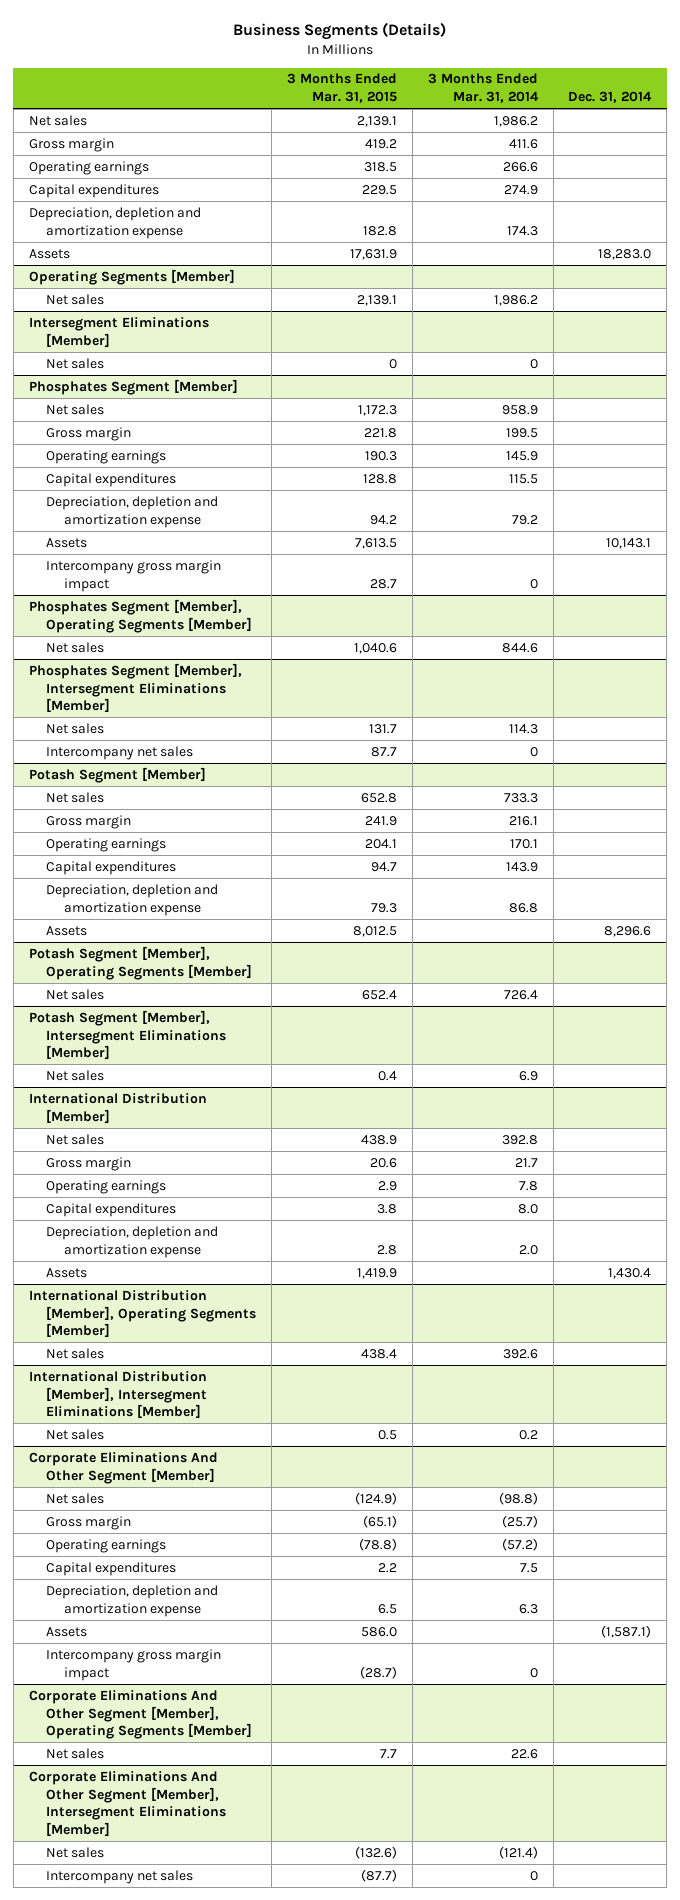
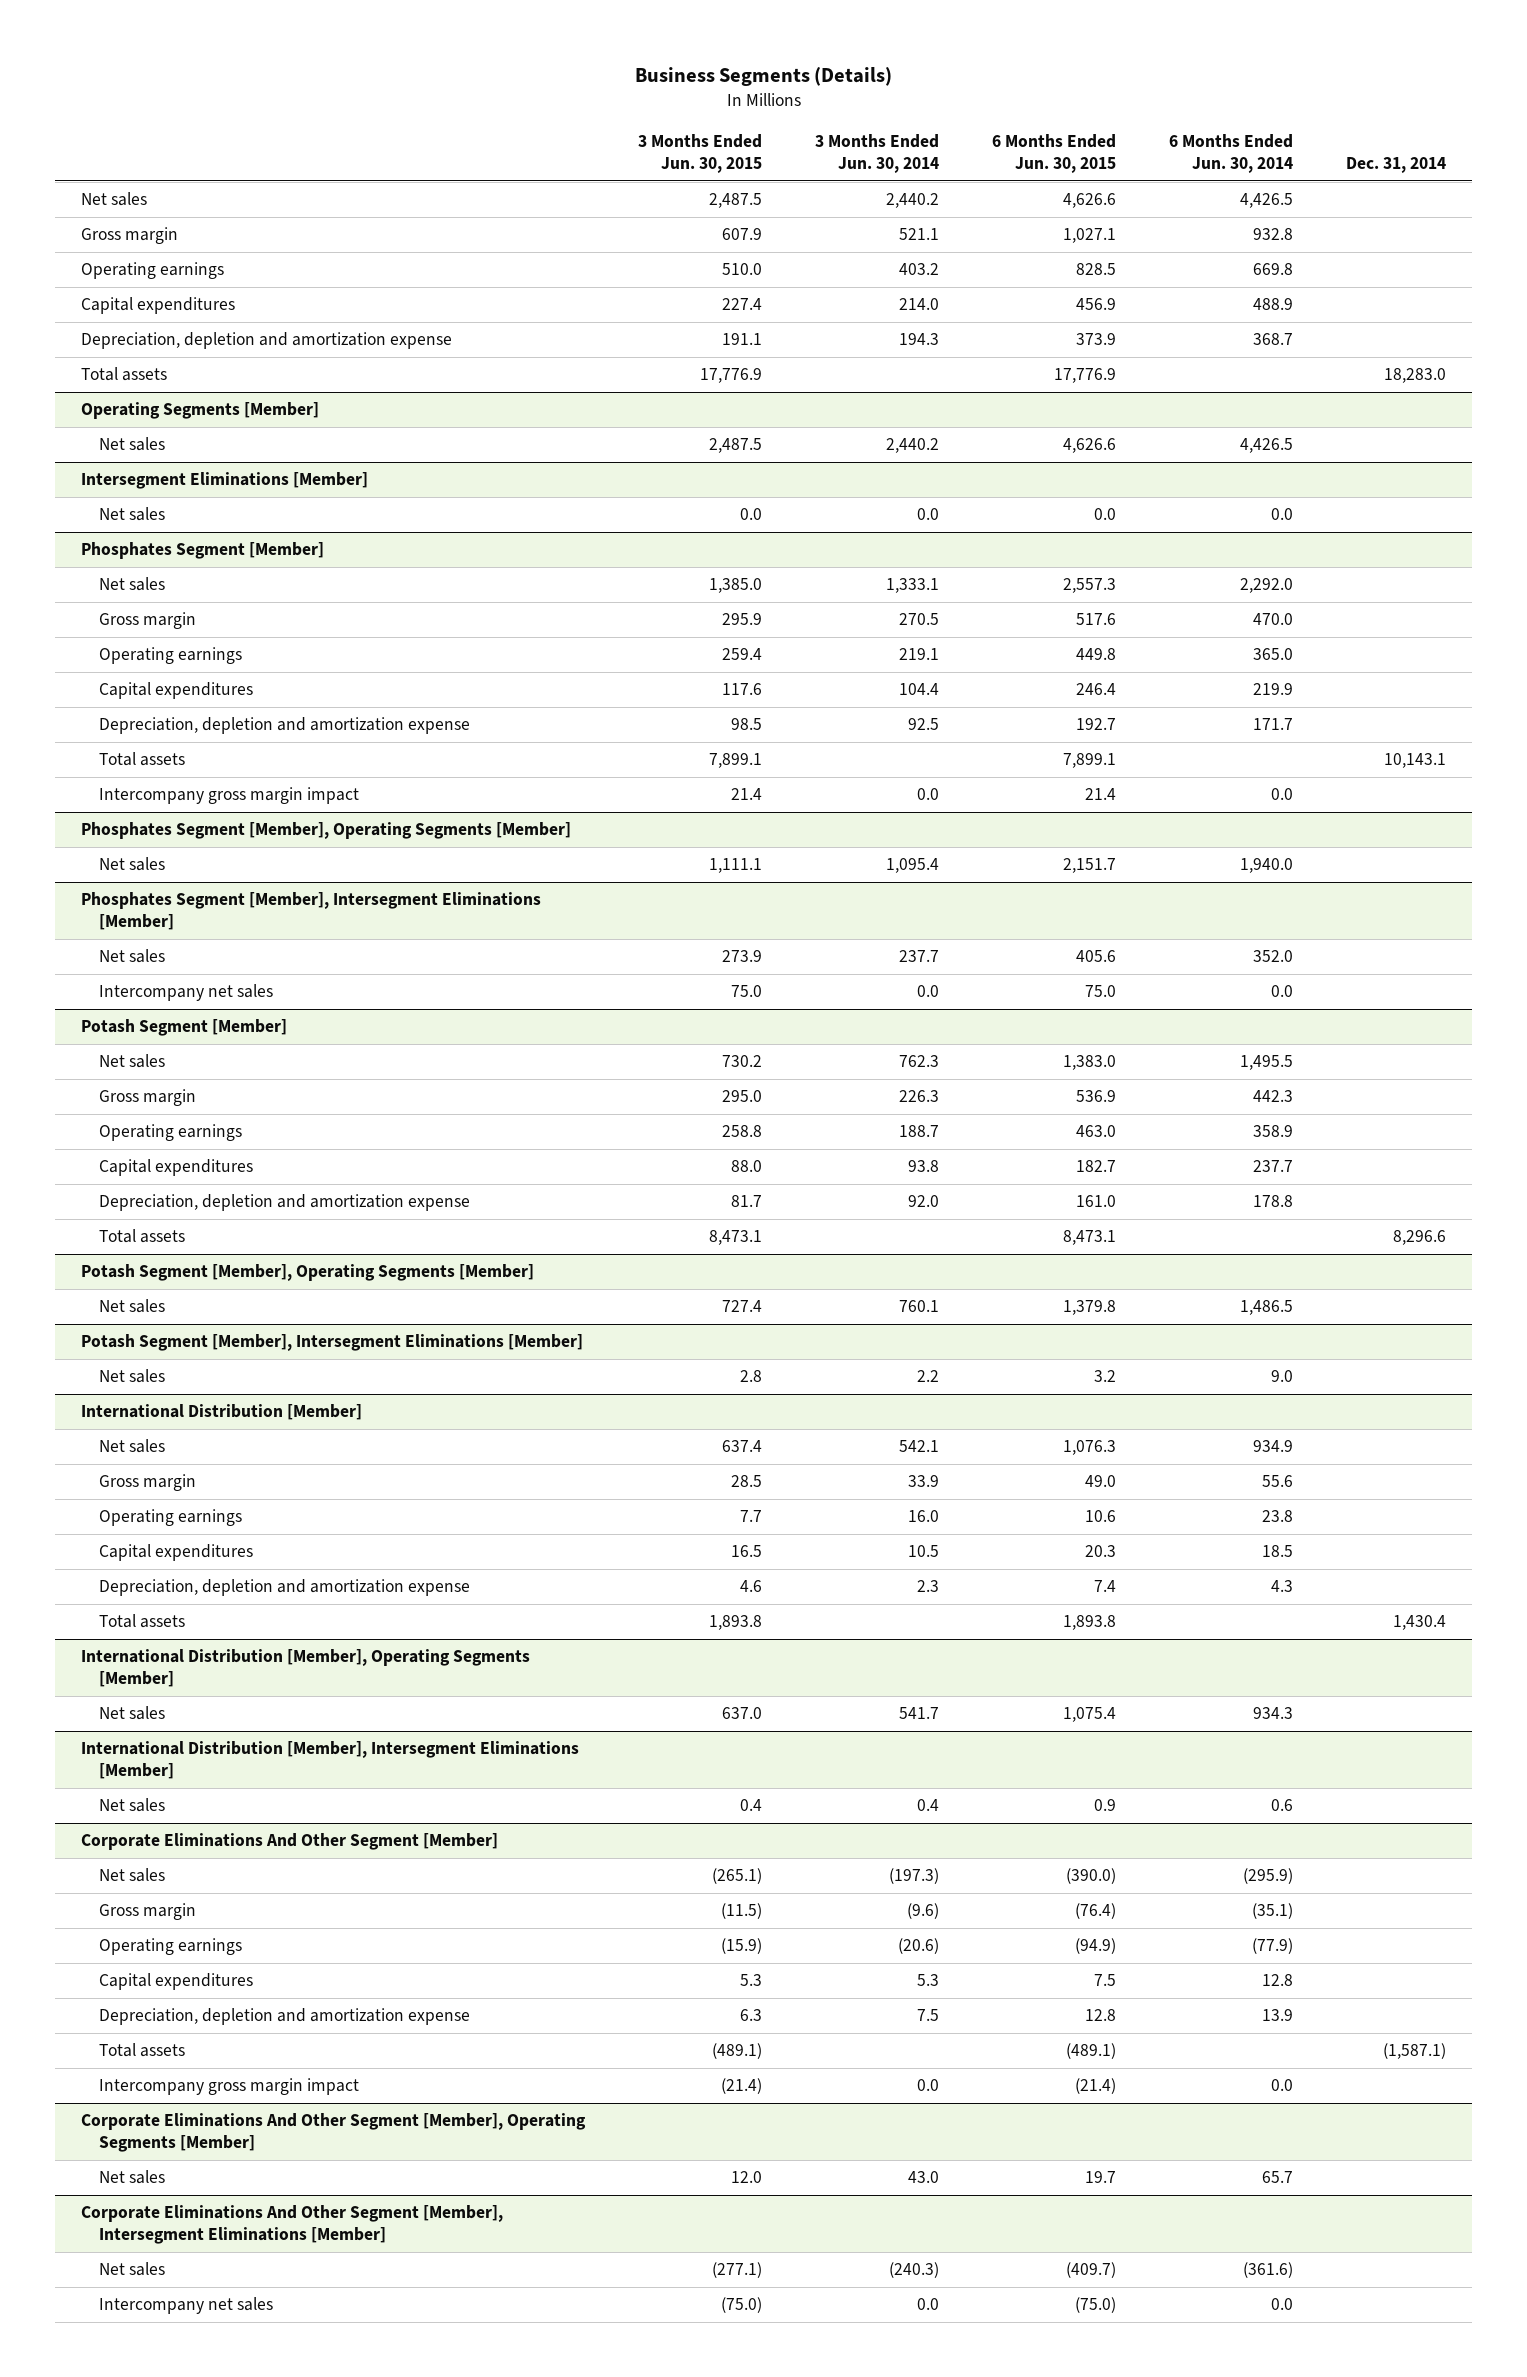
- | 3 Months Ended Mar. 31, 2015 | 3 Months Ended Mar. 31, 2014 | Dec. 31, 2014
+ | 3 Months Ended Jun. 30, 2015 | 3 Months Ended Jun. 30, 2014 | 6 Months Ended Jun. 30, 2015 | 6 Months Ended Jun. 30, 2014 | Dec. 31, 2014
- Assets | 17,631.9 | | 18,283.0
+ Total assets | 17,776.9 | | 17,776.9 | | 18,283.0
@ Phosphates Segment [Member]
- Assets | 7,613.5 | | 10,143.1
+ Total assets | 7,899.1 | | 7,899.1 | | 10,143.1
@ Potash Segment [Member]
- Assets | 8,012.5 | | 8,296.6
+ Total assets | 8,473.1 | | 8,473.1 | | 8,296.6
@ International Distribution [Member]
- Assets | 1,419.9 | | 1,430.4
+ Total assets | 1,893.8 | | 1,893.8 | | 1,430.4
@ Corporate Eliminations And Other Segment [Member]
- Assets | 586.0 | | (1,587.1)
+ Total assets | (489.1) | | (489.1) | | (1,587.1)

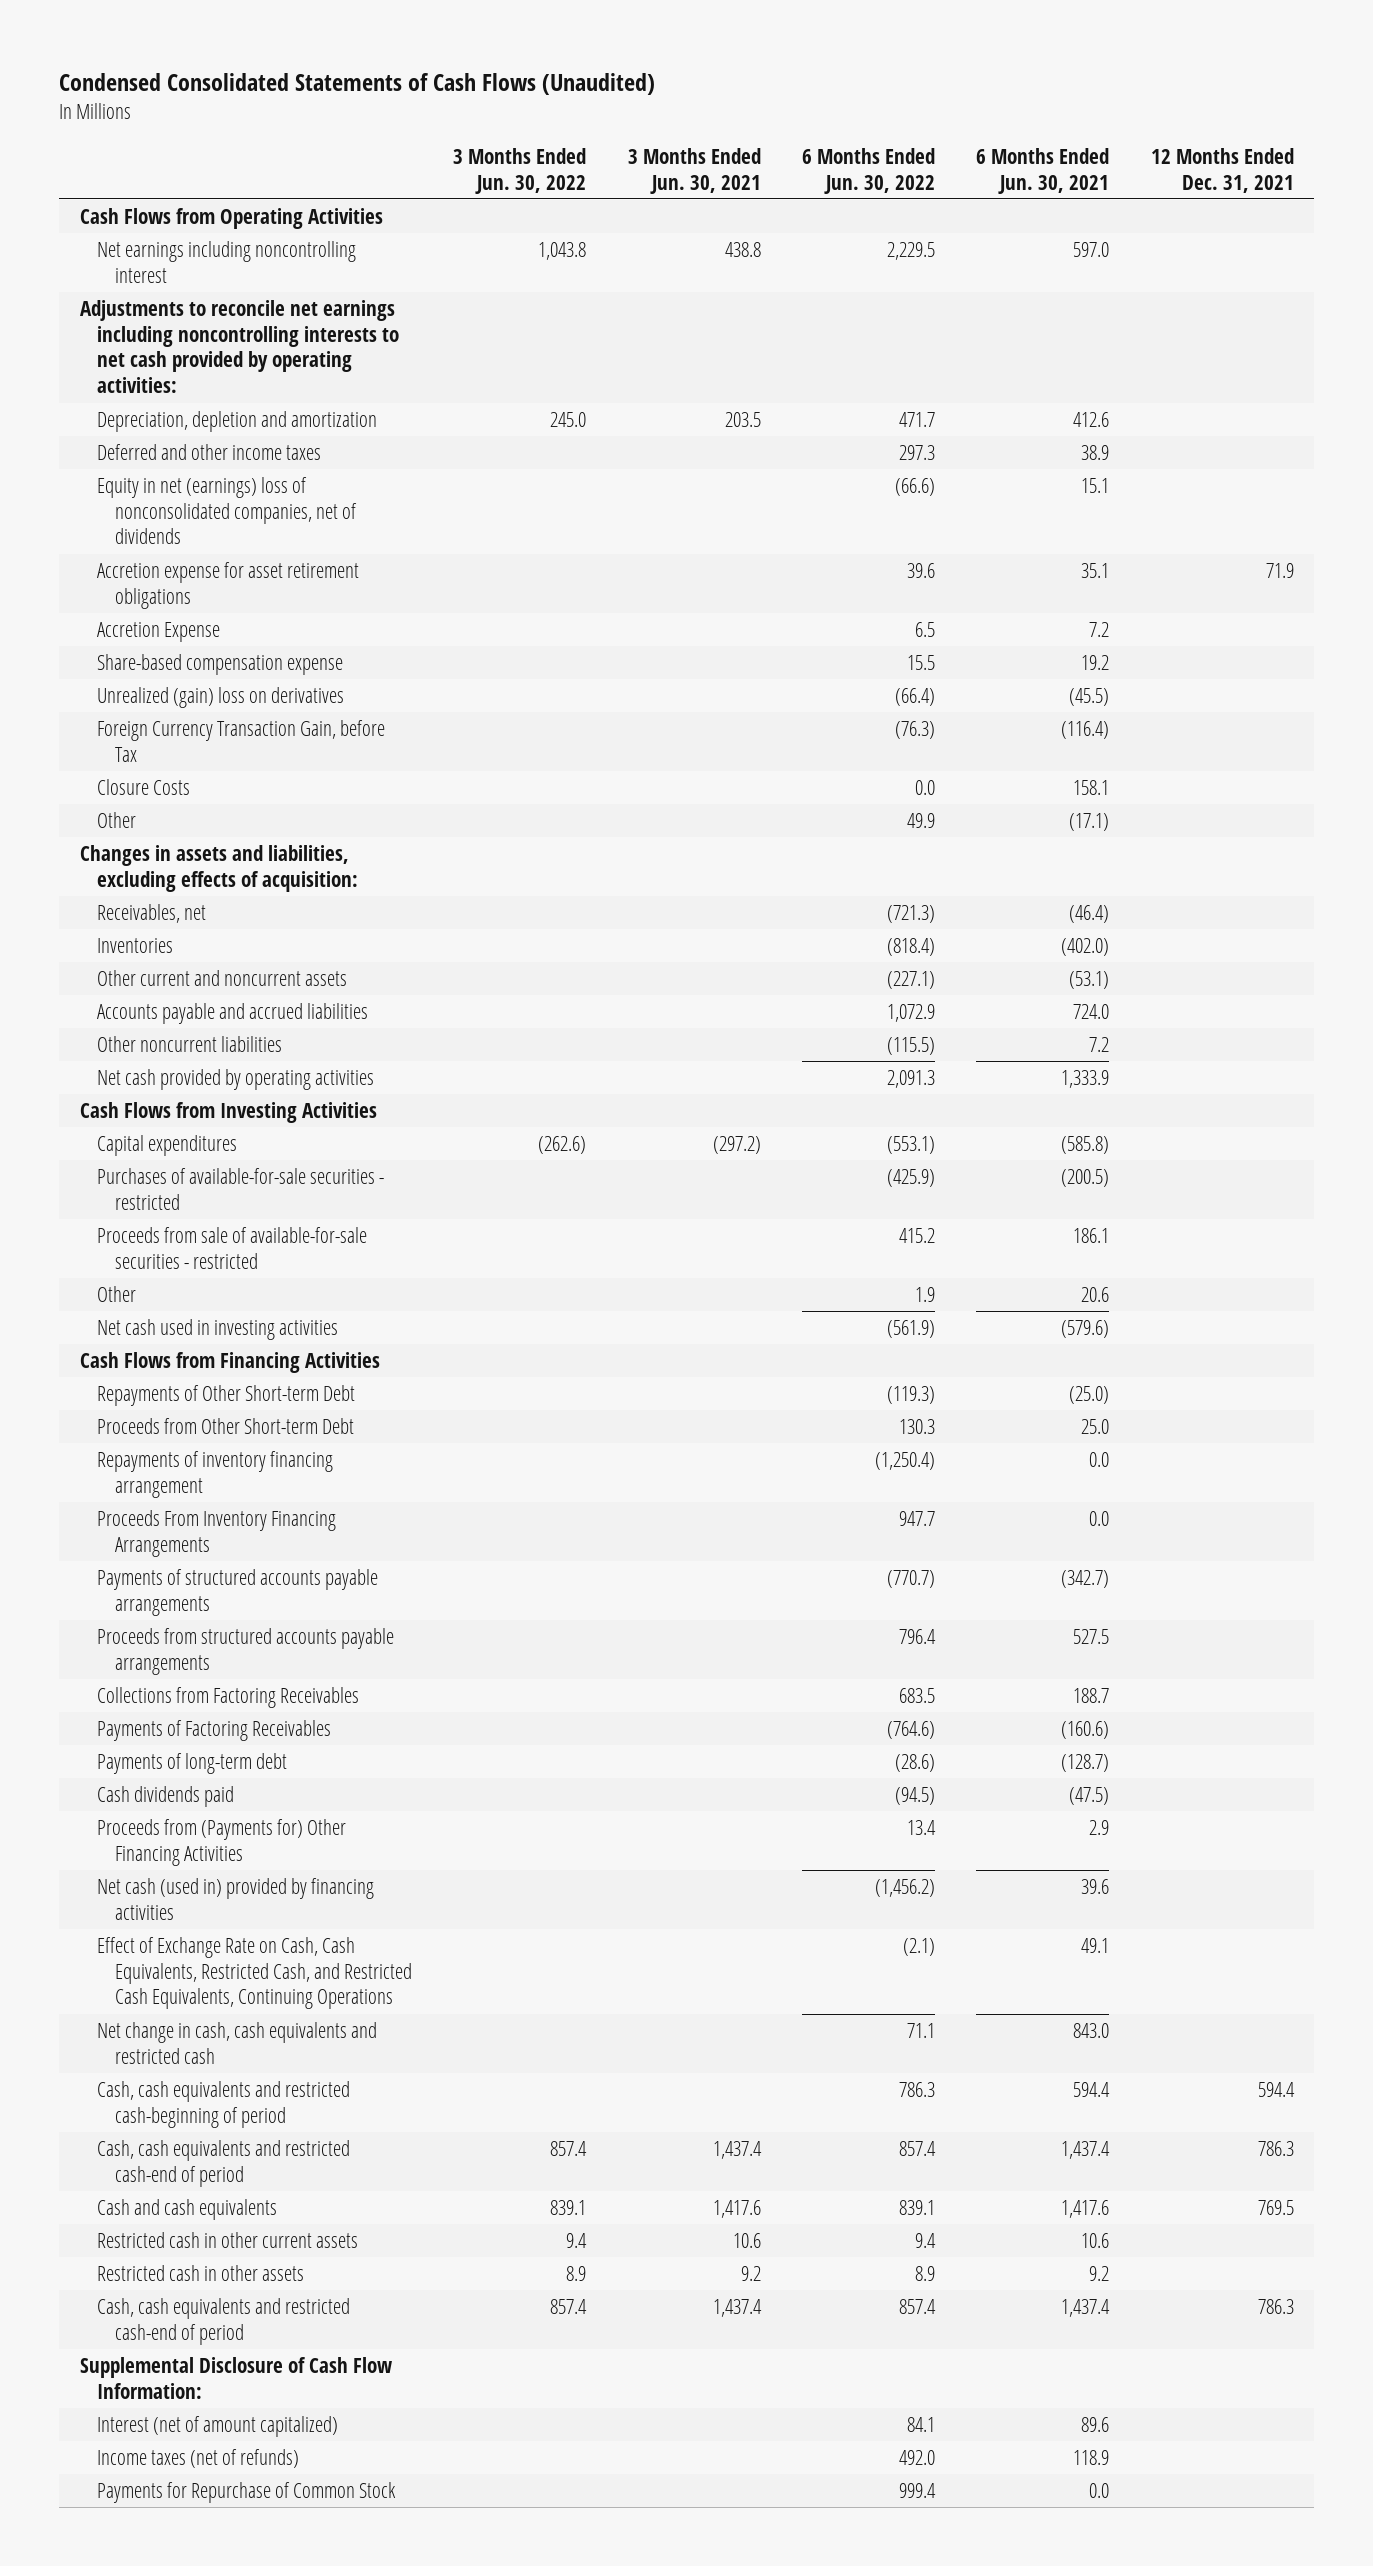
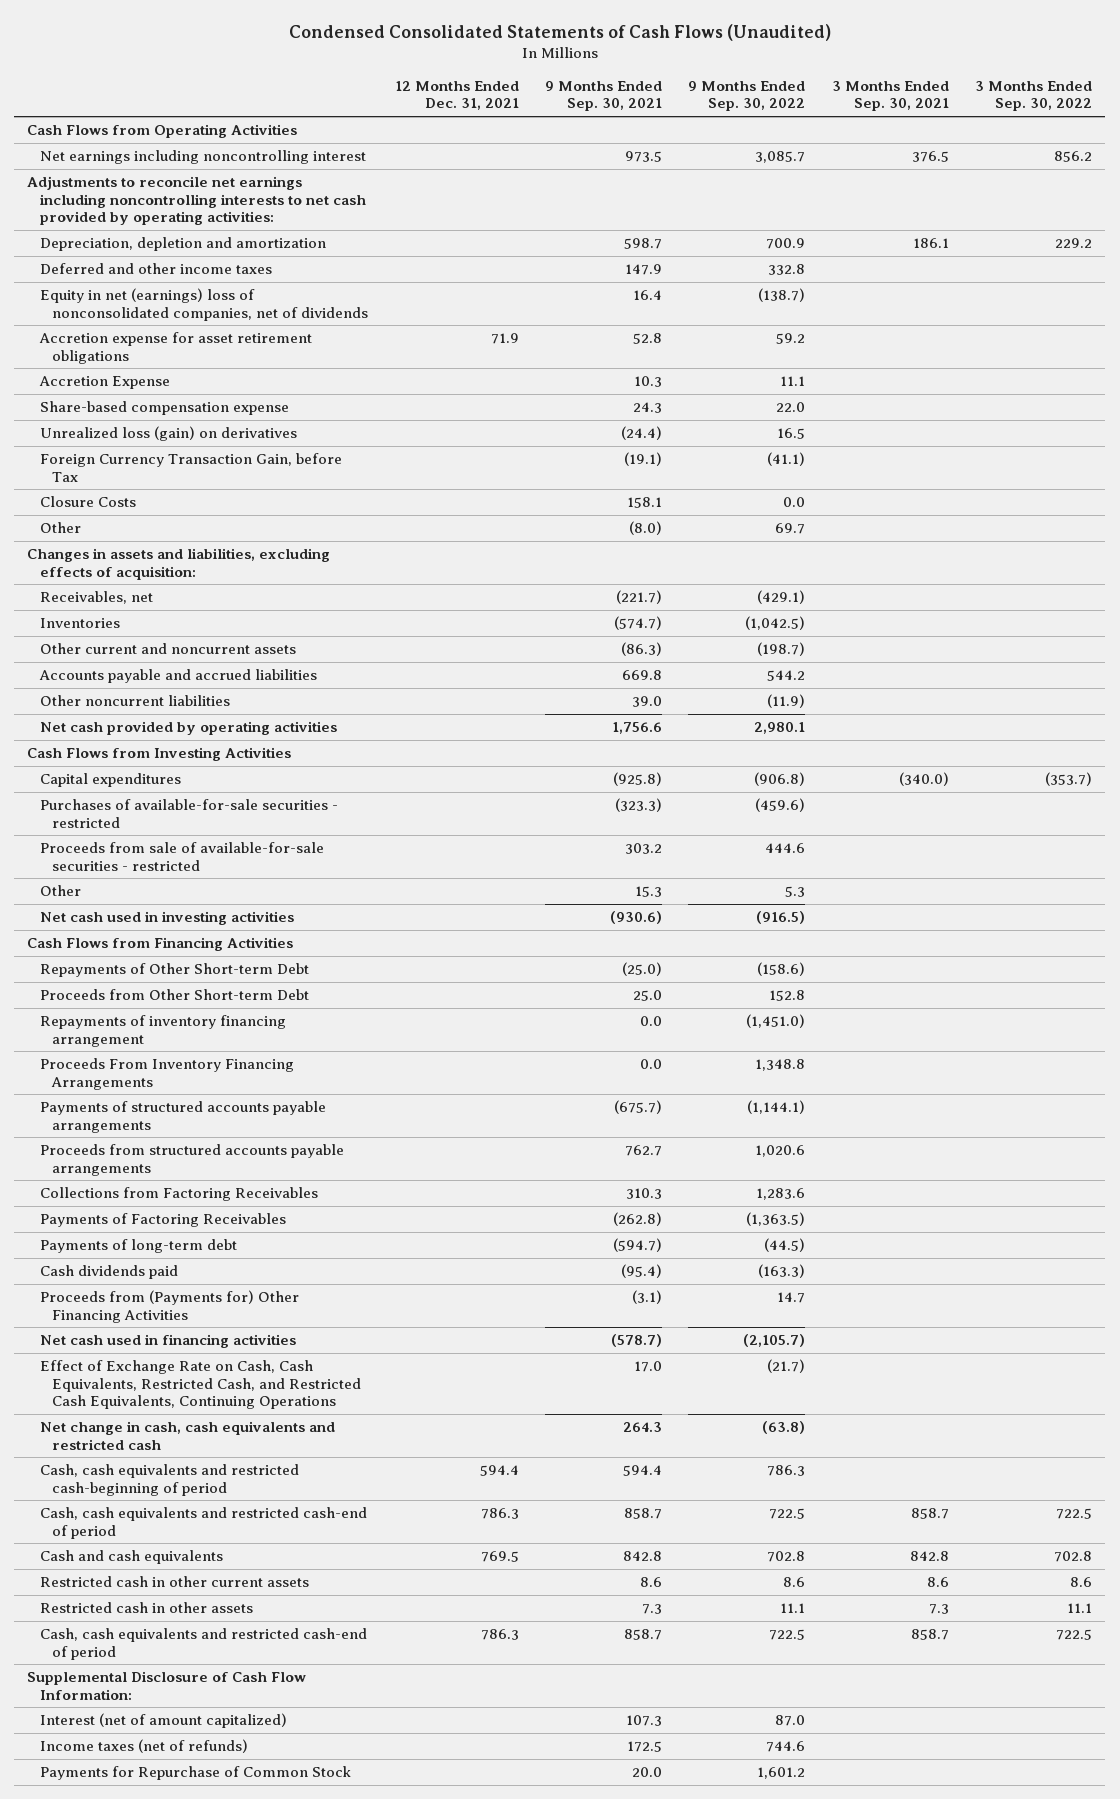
- | 3 Months Ended Jun. 30, 2022 | 3 Months Ended Jun. 30, 2021 | 6 Months Ended Jun. 30, 2022 | 6 Months Ended Jun. 30, 2021 | 12 Months Ended Dec. 31, 2021
+ | 12 Months Ended Dec. 31, 2021 | 9 Months Ended Sep. 30, 2021 | 9 Months Ended Sep. 30, 2022 | 3 Months Ended Sep. 30, 2021 | 3 Months Ended Sep. 30, 2022
- Unrealized (gain) loss on derivatives | | | (66.4) | (45.5) |
+ Unrealized loss (gain) on derivatives | | (24.4) | 16.5 | |
- Net cash (used in) provided by financing activities | | | (1,456.2) | 39.6 |
+ Net cash used in financing activities | | (578.7) | (2,105.7) | |

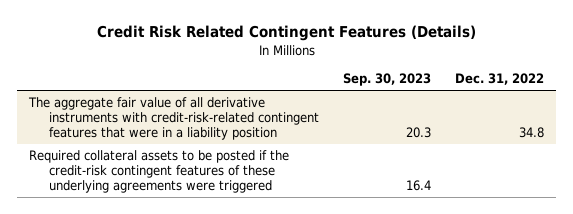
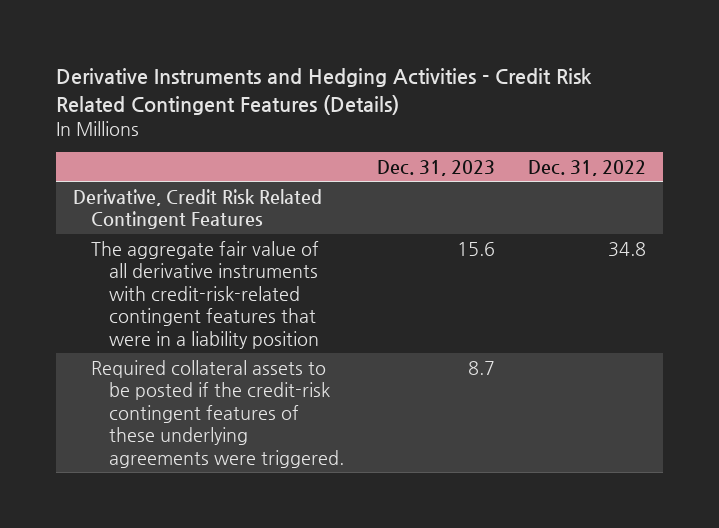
- Credit Risk Related Contingent Features (Details)
+ Derivative Instruments and Hedging Activities - Credit Risk Related Contingent Features (Details)
- | Sep. 30, 2023 | Dec. 31, 2022
+ | Dec. 31, 2023 | Dec. 31, 2022
+ Derivative, Credit Risk Related Contingent Features
- Required collateral assets to be posted if the credit-risk contingent features of these underlying agreements were triggered | 16.4 |
+ Required collateral assets to be posted if the credit-risk contingent features of these underlying agreements were triggered. | 8.7 |

